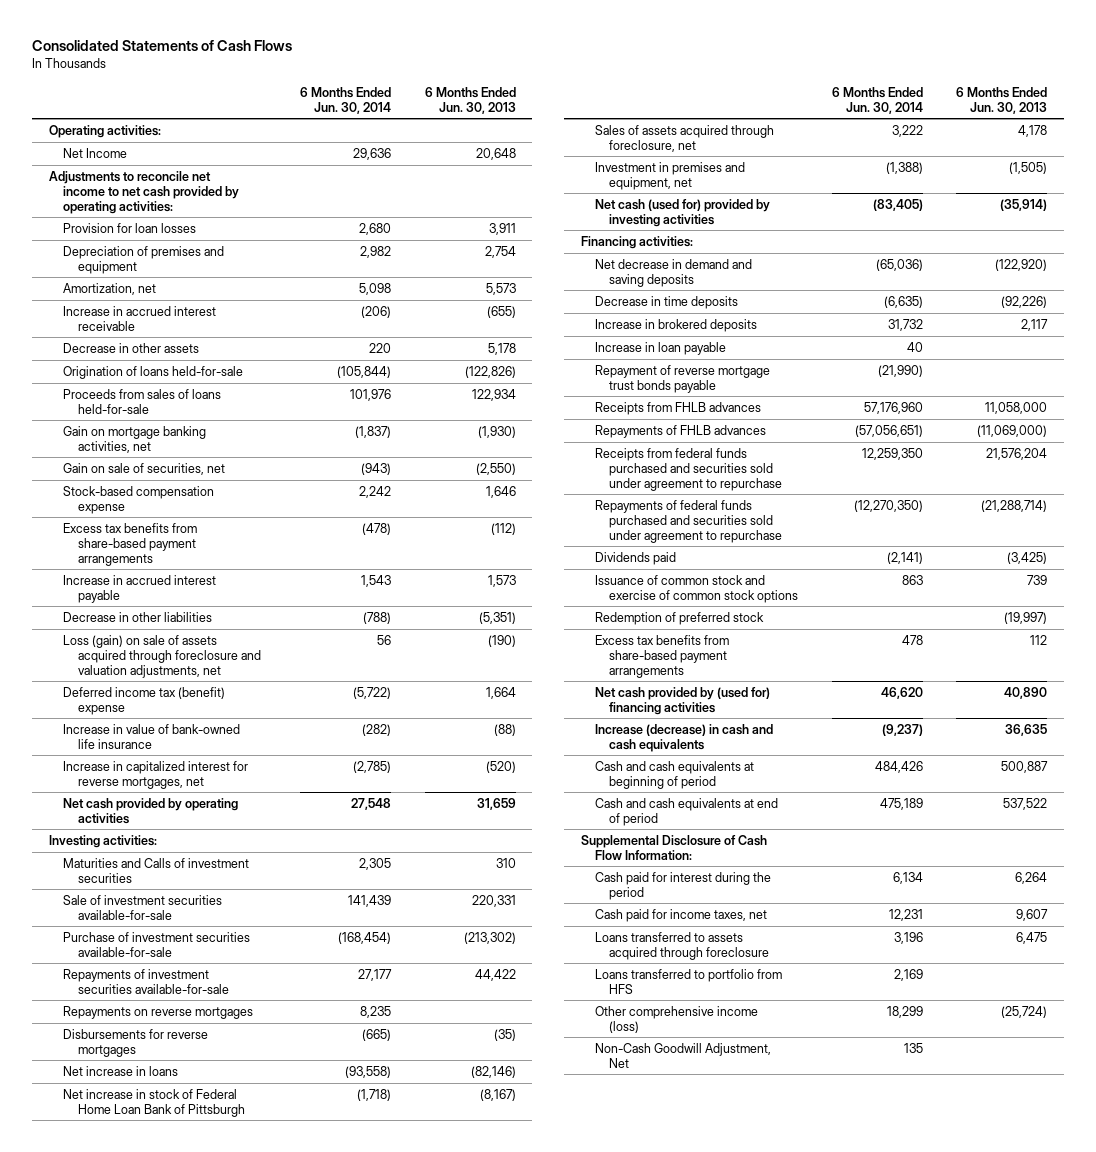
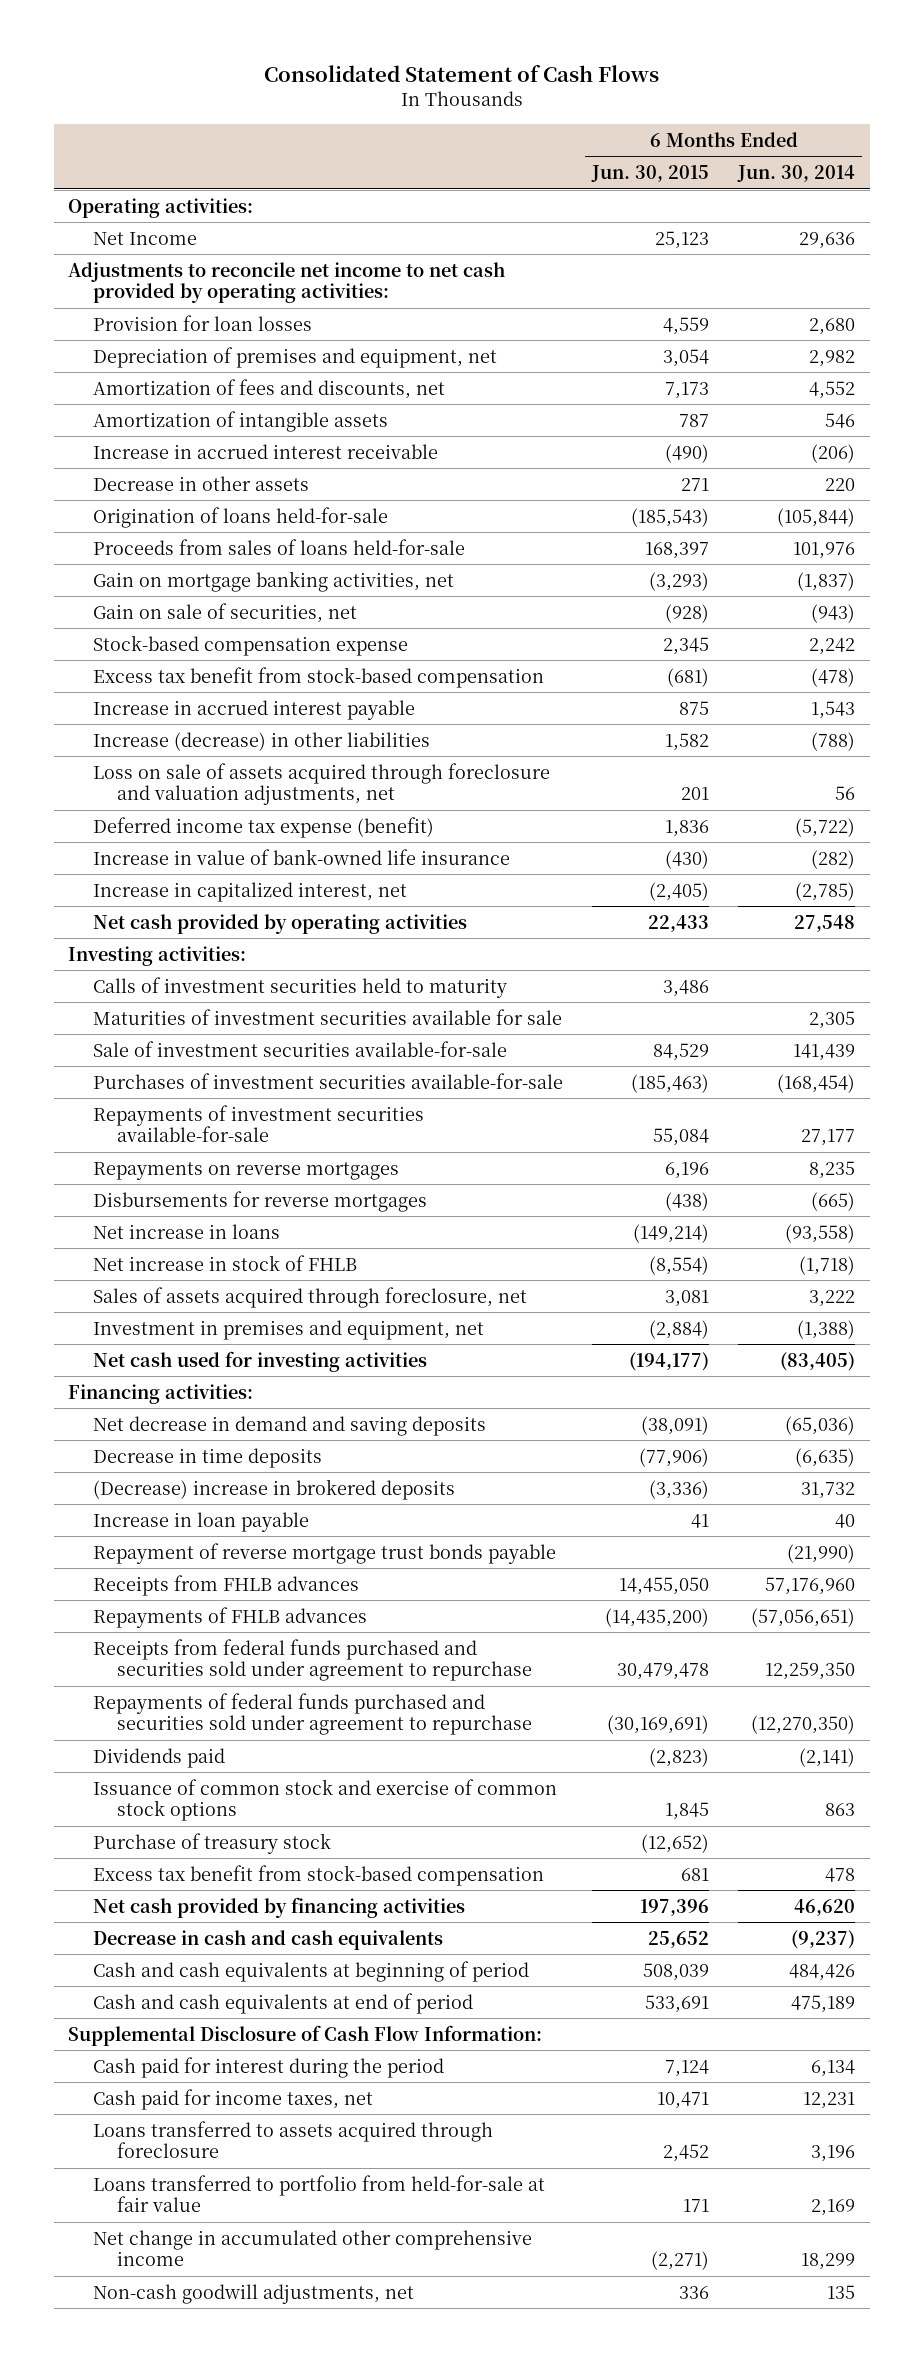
- Consolidated Statements of Cash Flows
+ Consolidated Statement of Cash Flows
- | 6 Months Ended Jun. 30, 2014 | 6 Months Ended Jun. 30, 2013
+ | 6 Months Ended Jun. 30, 2015 | 6 Months Ended Jun. 30, 2014
- Depreciation of premises and equipment | 2,982 | 2,754
- Amortization, net | 5,098 | 5,573
+ Depreciation of premises and equipment, net | 3,054 | 2,982
+ Amortization of fees and discounts, net | 7,173 | 4,552
+ Amortization of intangible assets | 787 | 546
- Excess tax benefits from share-based payment arrangements | (478) | (112)
+ Excess tax benefit from stock-based compensation | (681) | (478)
- Decrease in other liabilities | (788) | (5,351)
- Loss (gain) on sale of assets acquired through foreclosure and valuation adjustments, net | 56 | (190)
- Deferred income tax (benefit) expense | (5,722) | 1,664
+ Increase (decrease) in other liabilities | 1,582 | (788)
+ Loss on sale of assets acquired through foreclosure and valuation adjustments, net | 201 | 56
+ Deferred income tax expense (benefit) | 1,836 | (5,722)
- Increase in capitalized interest for reverse mortgages, net | (2,785) | (520)
+ Increase in capitalized interest, net | (2,405) | (2,785)
- Maturities and Calls of investment securities | 2,305 | 310
+ Calls of investment securities held to maturity | 3,486 |
+ Maturities of investment securities available for sale | | 2,305
- Purchase of investment securities available-for-sale | (168,454) | (213,302)
+ Purchases of investment securities available-for-sale | (185,463) | (168,454)
- Net increase in stock of Federal Home Loan Bank of Pittsburgh | (1,718) | (8,167)
+ Net increase in stock of FHLB | (8,554) | (1,718)
- Net cash (used for) provided by investing activities | (83,405) | (35,914)
+ Net cash used for investing activities | (194,177) | (83,405)
- Increase in brokered deposits | 31,732 | 2,117
+ (Decrease) increase in brokered deposits | (3,336) | 31,732
- Redemption of preferred stock | | (19,997)
- Excess tax benefits from share-based payment arrangements | 478 | 112
- Net cash provided by (used for) financing activities | 46,620 | 40,890
- Increase (decrease) in cash and cash equivalents | (9,237) | 36,635
+ Purchase of treasury stock | (12,652) |
+ Excess tax benefit from stock-based compensation | 681 | 478
+ Net cash provided by financing activities | 197,396 | 46,620
+ Decrease in cash and cash equivalents | 25,652 | (9,237)
- Loans transferred to portfolio from HFS | 2,169 |
- Other comprehensive income (loss) | 18,299 | (25,724)
- Non-Cash Goodwill Adjustment, Net | 135 |
+ Loans transferred to portfolio from held-for-sale at fair value | 171 | 2,169
+ Net change in accumulated other comprehensive income | (2,271) | 18,299
+ Non-cash goodwill adjustments, net | 336 | 135

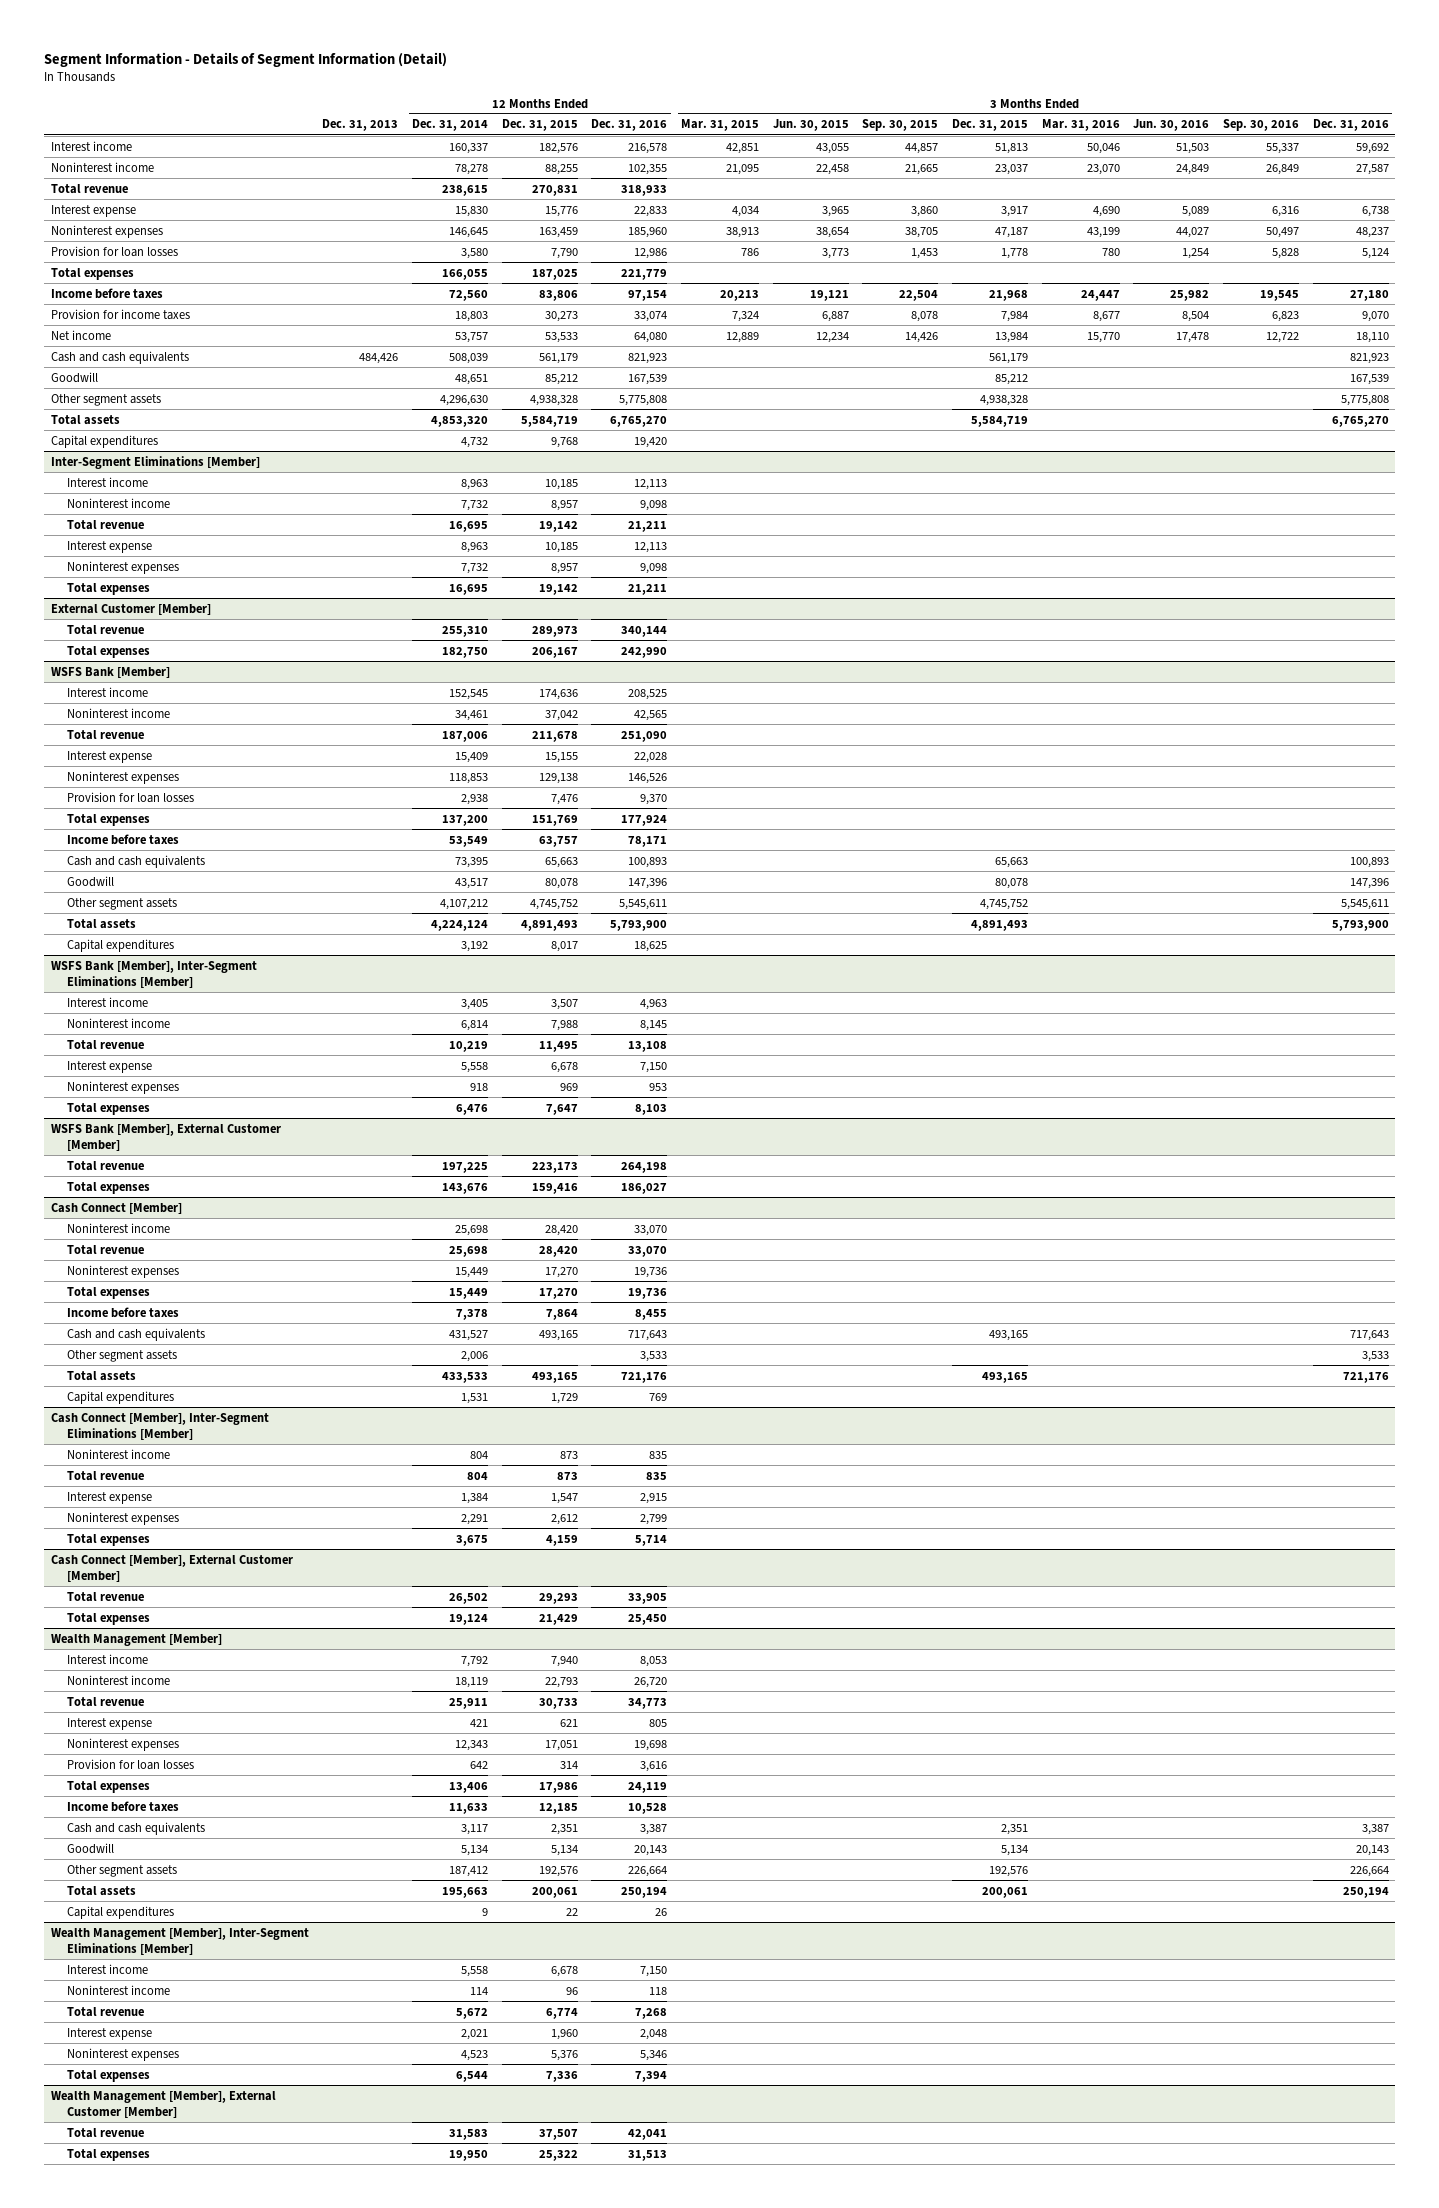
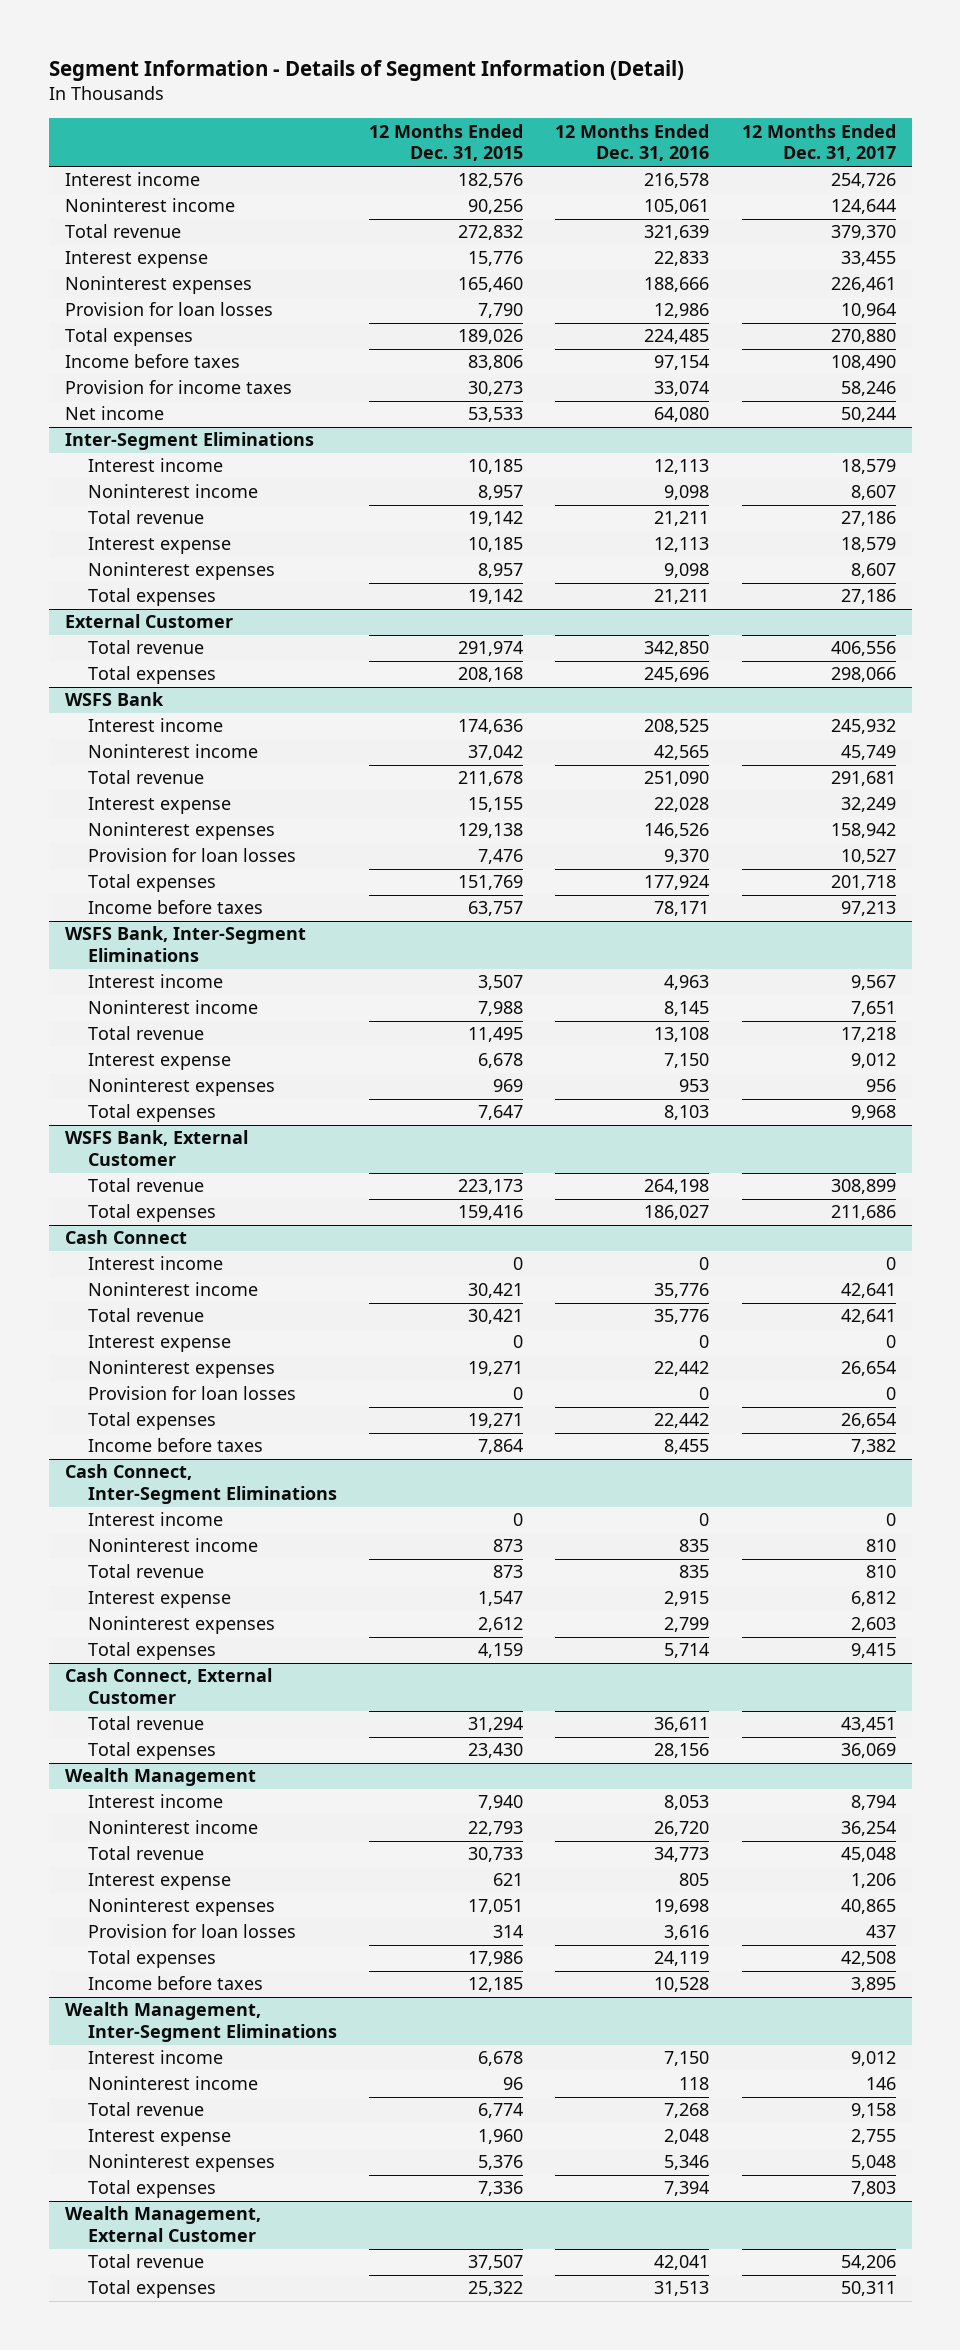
- | Dec. 31, 2013 | 12 Months Ended Dec. 31, 2014 | 12 Months Ended Dec. 31, 2015 | 12 Months Ended Dec. 31, 2016 | 3 Months Ended Mar. 31, 2015 | 3 Months Ended Jun. 30, 2015 | 3 Months Ended Sep. 30, 2015 | 3 Months Ended Dec. 31, 2015 | 3 Months Ended Mar. 31, 2016 | 3 Months Ended Jun. 30, 2016 | 3 Months Ended Sep. 30, 2016 | 3 Months Ended Dec. 31, 2016
+ | 12 Months Ended Dec. 31, 2015 | 12 Months Ended Dec. 31, 2016 | 12 Months Ended Dec. 31, 2017
- Noninterest income | | 78,278 | 88,255 | 102,355 | 21,095 | 22,458 | 21,665 | 23,037 | 23,070 | 24,849 | 26,849 | 27,587
- Total revenue | | 238,615 | 270,831 | 318,933 | | | | | | | |
+ Noninterest income | 90,256 | 105,061 | 124,644
+ Total revenue | 272,832 | 321,639 | 379,370
- Noninterest expenses | | 146,645 | 163,459 | 185,960 | 38,913 | 38,654 | 38,705 | 47,187 | 43,199 | 44,027 | 50,497 | 48,237
+ Noninterest expenses | 165,460 | 188,666 | 226,461
- Total expenses | | 166,055 | 187,025 | 221,779 | | | | | | | |
+ Total expenses | 189,026 | 224,485 | 270,880
- Cash and cash equivalents | 484,426 | 508,039 | 561,179 | 821,923 | | | | 561,179 | | | | 821,923
- Goodwill | | 48,651 | 85,212 | 167,539 | | | | 85,212 | | | | 167,539
- Other segment assets | | 4,296,630 | 4,938,328 | 5,775,808 | | | | 4,938,328 | | | | 5,775,808
- Total assets | | 4,853,320 | 5,584,719 | 6,765,270 | | | | 5,584,719 | | | | 6,765,270
- Capital expenditures | | 4,732 | 9,768 | 19,420 | | | | | | | |
- Inter-Segment Eliminations [Member]
+ Inter-Segment Eliminations
- External Customer [Member]
- Total revenue | | 255,310 | 289,973 | 340,144 | | | | | | | |
- Total expenses | | 182,750 | 206,167 | 242,990 | | | | | | | |
- WSFS Bank [Member]
+ External Customer
+ Total revenue | 291,974 | 342,850 | 406,556
+ Total expenses | 208,168 | 245,696 | 298,066
+ WSFS Bank
- Cash and cash equivalents | | 73,395 | 65,663 | 100,893 | | | | 65,663 | | | | 100,893
- Goodwill | | 43,517 | 80,078 | 147,396 | | | | 80,078 | | | | 147,396
- Other segment assets | | 4,107,212 | 4,745,752 | 5,545,611 | | | | 4,745,752 | | | | 5,545,611
- Total assets | | 4,224,124 | 4,891,493 | 5,793,900 | | | | 4,891,493 | | | | 5,793,900
- Capital expenditures | | 3,192 | 8,017 | 18,625 | | | | | | | |
- WSFS Bank [Member], Inter-Segment Eliminations [Member]
+ WSFS Bank, Inter-Segment Eliminations
- WSFS Bank [Member], External Customer [Member]
+ WSFS Bank, External Customer
- Cash Connect [Member]
- Noninterest income | | 25,698 | 28,420 | 33,070 | | | | | | | |
- Total revenue | | 25,698 | 28,420 | 33,070 | | | | | | | |
- Noninterest expenses | | 15,449 | 17,270 | 19,736 | | | | | | | |
- Total expenses | | 15,449 | 17,270 | 19,736 | | | | | | | |
+ Cash Connect
+ Interest income | 0 | 0 | 0
+ Noninterest income | 30,421 | 35,776 | 42,641
+ Total revenue | 30,421 | 35,776 | 42,641
+ Interest expense | 0 | 0 | 0
+ Noninterest expenses | 19,271 | 22,442 | 26,654
+ Provision for loan losses | 0 | 0 | 0
+ Total expenses | 19,271 | 22,442 | 26,654
- Cash and cash equivalents | | 431,527 | 493,165 | 717,643 | | | | 493,165 | | | | 717,643
- Other segment assets | | 2,006 | | 3,533 | | | | | | | | 3,533
- Total assets | | 433,533 | 493,165 | 721,176 | | | | 493,165 | | | | 721,176
- Capital expenditures | | 1,531 | 1,729 | 769 | | | | | | | |
- Cash Connect [Member], Inter-Segment Eliminations [Member]
+ Cash Connect, Inter-Segment Eliminations
+ Interest income | 0 | 0 | 0
- Cash Connect [Member], External Customer [Member]
- Total revenue | | 26,502 | 29,293 | 33,905 | | | | | | | |
- Total expenses | | 19,124 | 21,429 | 25,450 | | | | | | | |
- Wealth Management [Member]
+ Cash Connect, External Customer
+ Total revenue | 31,294 | 36,611 | 43,451
+ Total expenses | 23,430 | 28,156 | 36,069
+ Wealth Management
- Cash and cash equivalents | | 3,117 | 2,351 | 3,387 | | | | 2,351 | | | | 3,387
- Goodwill | | 5,134 | 5,134 | 20,143 | | | | 5,134 | | | | 20,143
- Other segment assets | | 187,412 | 192,576 | 226,664 | | | | 192,576 | | | | 226,664
- Total assets | | 195,663 | 200,061 | 250,194 | | | | 200,061 | | | | 250,194
- Capital expenditures | | 9 | 22 | 26 | | | | | | | |
- Wealth Management [Member], Inter-Segment Eliminations [Member]
+ Wealth Management, Inter-Segment Eliminations
- Wealth Management [Member], External Customer [Member]
+ Wealth Management, External Customer

